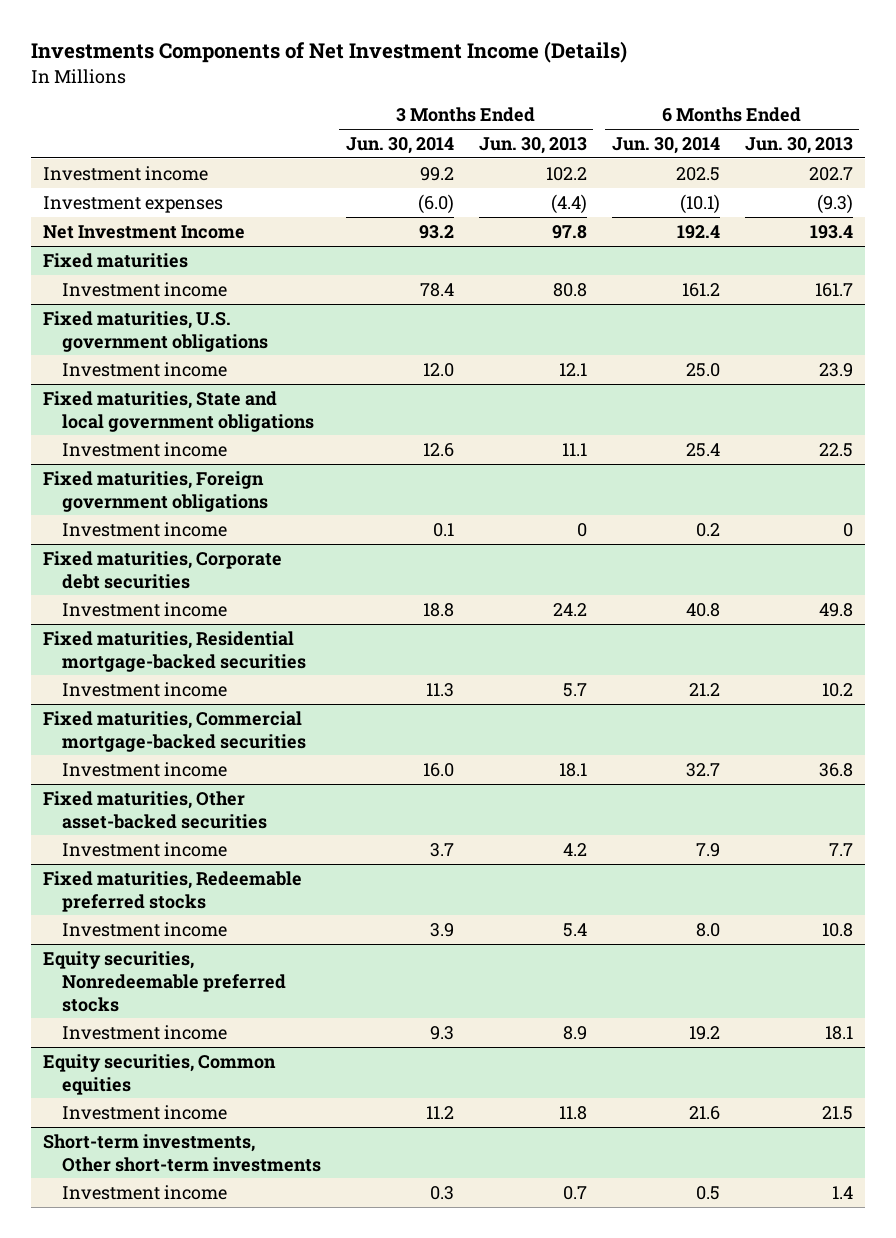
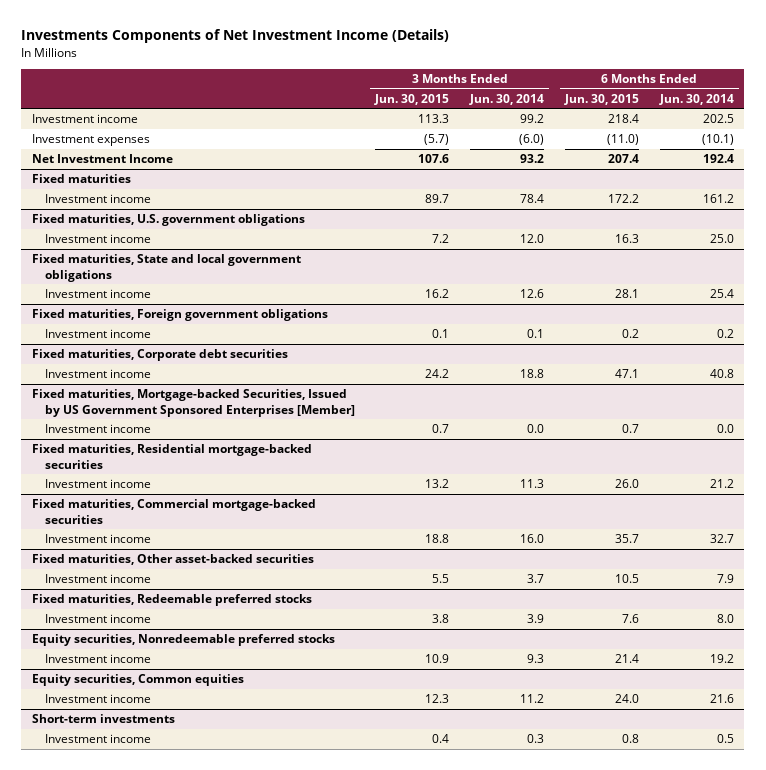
- | 3 Months Ended Jun. 30, 2014 | 3 Months Ended Jun. 30, 2013 | 6 Months Ended Jun. 30, 2014 | 6 Months Ended Jun. 30, 2013
+ | 3 Months Ended Jun. 30, 2015 | 3 Months Ended Jun. 30, 2014 | 6 Months Ended Jun. 30, 2015 | 6 Months Ended Jun. 30, 2014
+ Fixed maturities, Mortgage-backed Securities, Issued by US Government Sponsored Enterprises [Member]
+ Investment income | 0.7 | 0.0 | 0.7 | 0.0
- Short-term investments, Other short-term investments
+ Short-term investments

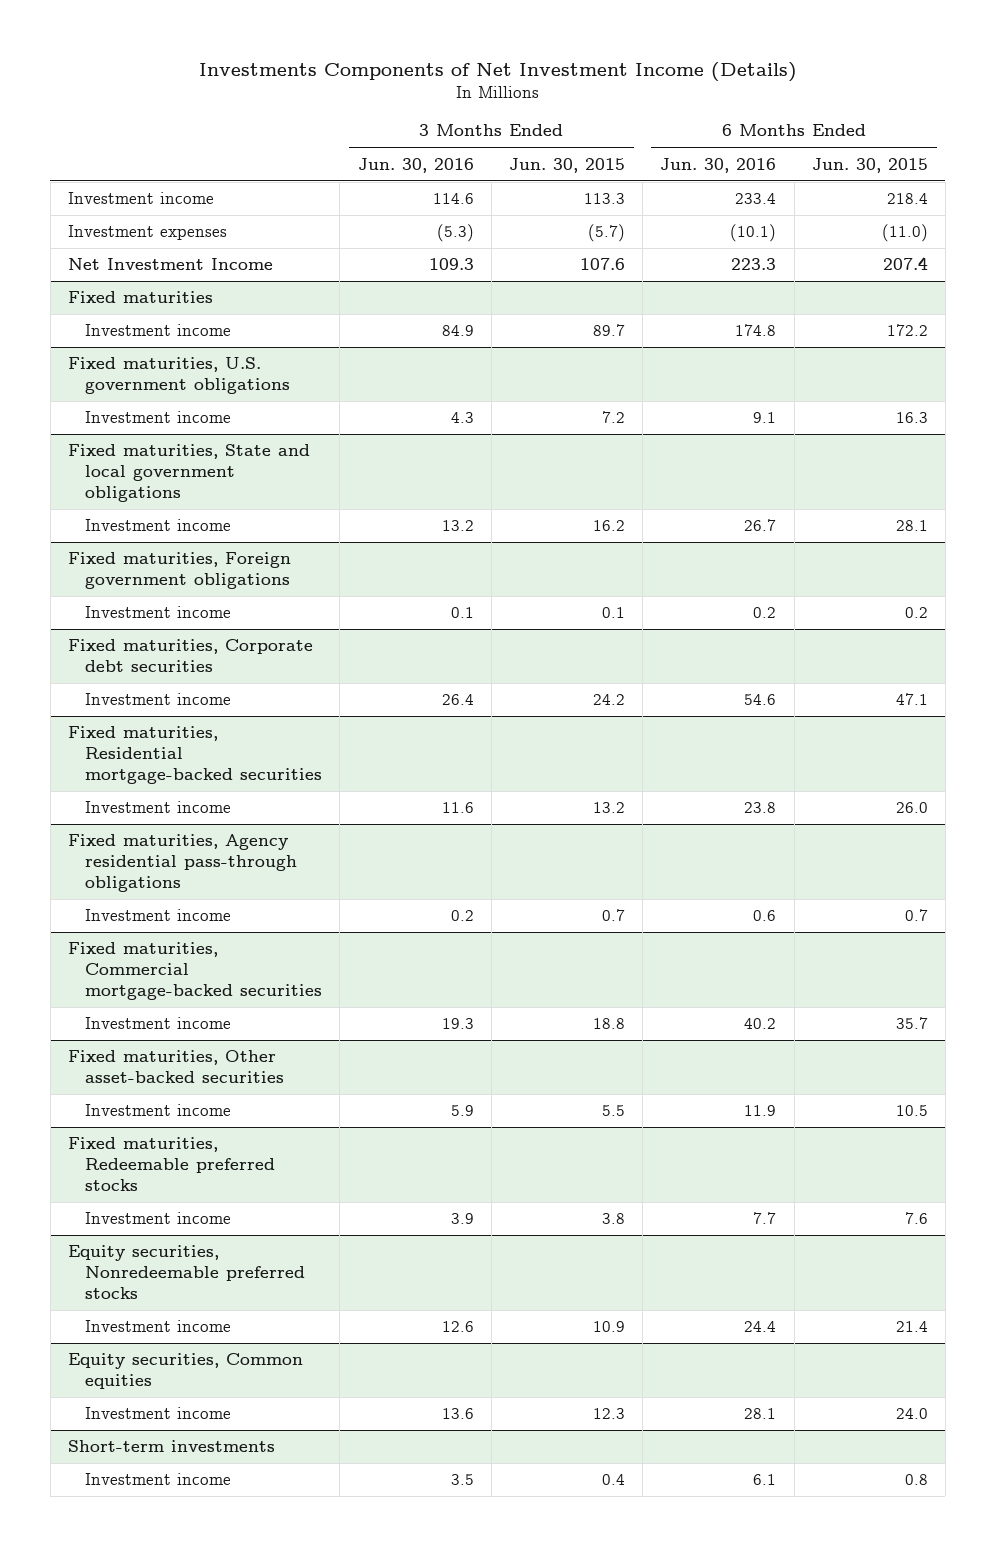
- | 3 Months Ended Jun. 30, 2015 | 3 Months Ended Jun. 30, 2014 | 6 Months Ended Jun. 30, 2015 | 6 Months Ended Jun. 30, 2014
+ | 3 Months Ended Jun. 30, 2016 | 3 Months Ended Jun. 30, 2015 | 6 Months Ended Jun. 30, 2016 | 6 Months Ended Jun. 30, 2015
- Fixed maturities, Mortgage-backed Securities, Issued by US Government Sponsored Enterprises [Member]
- Investment income | 0.7 | 0.0 | 0.7 | 0.0
+ Fixed maturities, Agency residential pass-through obligations
+ Investment income | 0.2 | 0.7 | 0.6 | 0.7

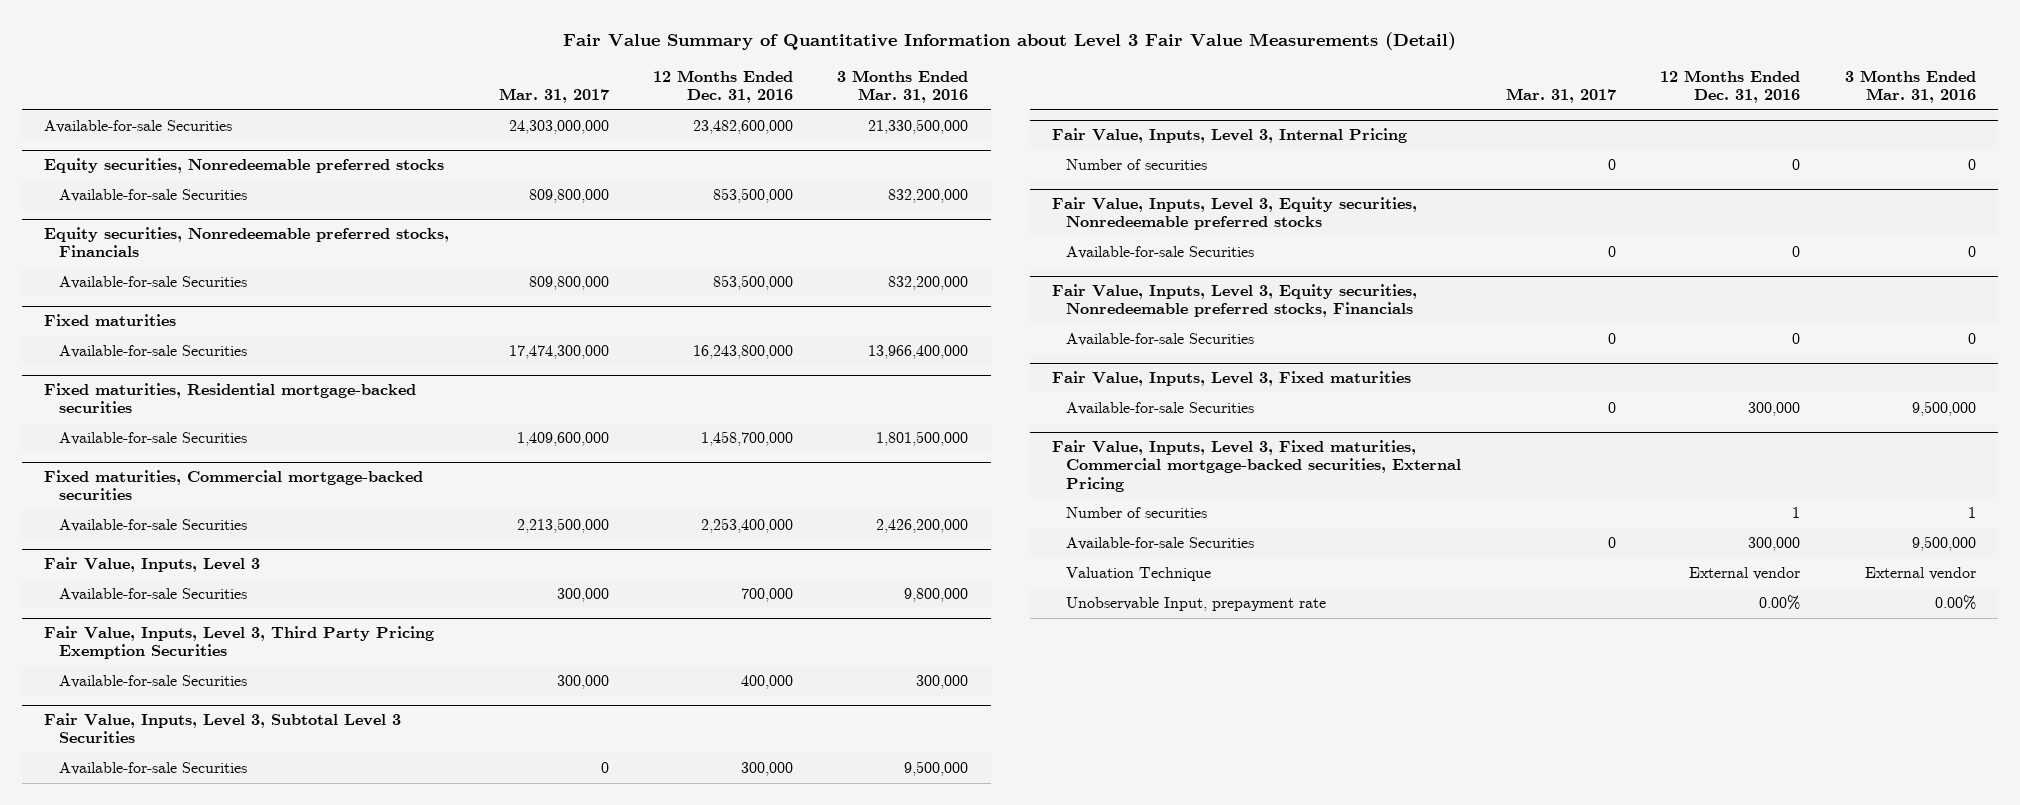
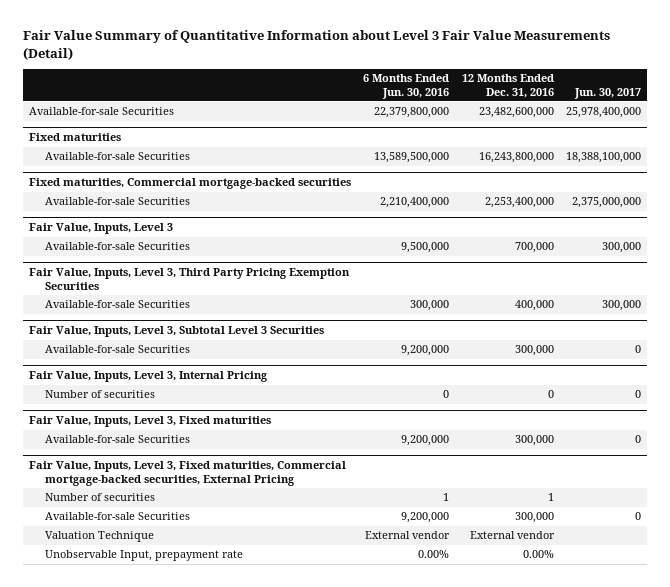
- | Mar. 31, 2017 | 12 Months Ended Dec. 31, 2016 | 3 Months Ended Mar. 31, 2016
+ | 6 Months Ended Jun. 30, 2016 | 12 Months Ended Dec. 31, 2016 | Jun. 30, 2017
- Equity securities, Nonredeemable preferred stocks
- Available-for-sale Securities | 809,800,000 | 853,500,000 | 832,200,000
- Equity securities, Nonredeemable preferred stocks, Financials
- Available-for-sale Securities | 809,800,000 | 853,500,000 | 832,200,000
- Fixed maturities, Residential mortgage-backed securities
- Available-for-sale Securities | 1,409,600,000 | 1,458,700,000 | 1,801,500,000
- Fair Value, Inputs, Level 3, Equity securities, Nonredeemable preferred stocks
- Available-for-sale Securities | 0 | 0 | 0
- Fair Value, Inputs, Level 3, Equity securities, Nonredeemable preferred stocks, Financials
- Available-for-sale Securities | 0 | 0 | 0

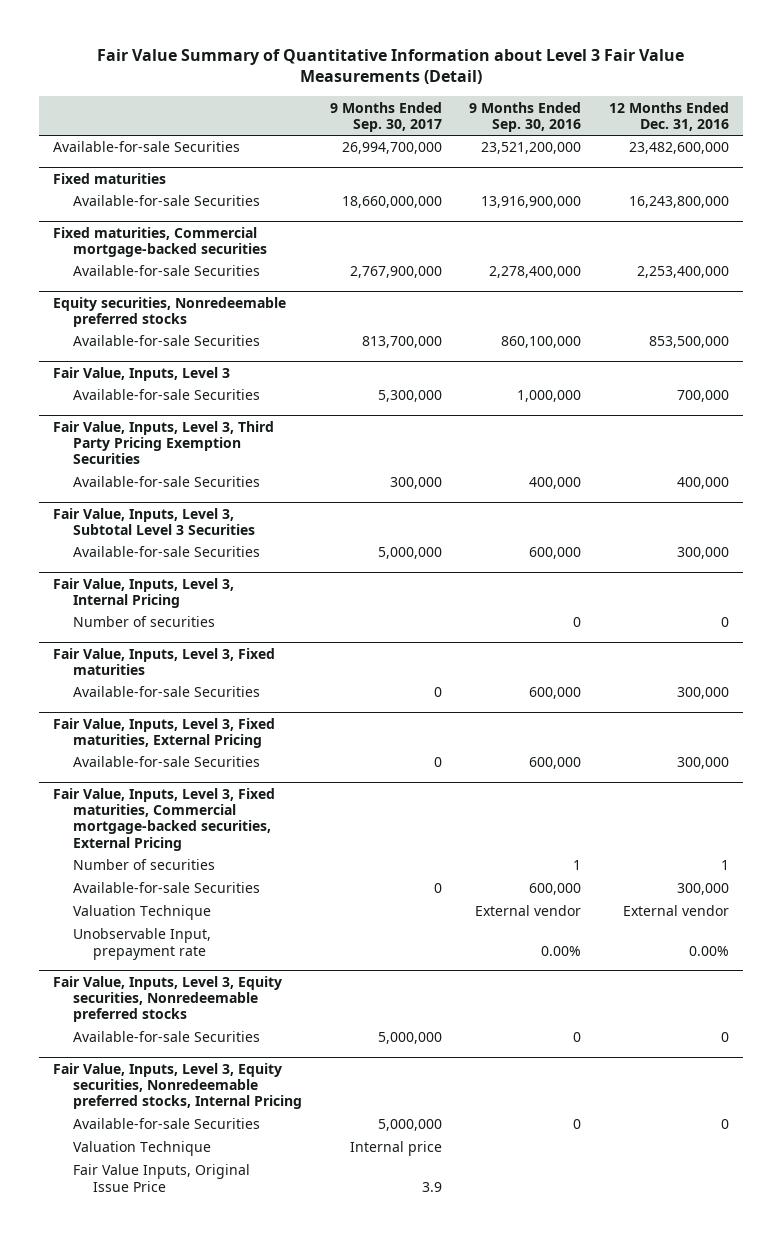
- | 6 Months Ended Jun. 30, 2016 | 12 Months Ended Dec. 31, 2016 | Jun. 30, 2017
+ | 9 Months Ended Sep. 30, 2017 | 9 Months Ended Sep. 30, 2016 | 12 Months Ended Dec. 31, 2016
+ Equity securities, Nonredeemable preferred stocks
+ Available-for-sale Securities | 813,700,000 | 860,100,000 | 853,500,000
+ Fair Value, Inputs, Level 3, Fixed maturities, External Pricing
+ Available-for-sale Securities | 0 | 600,000 | 300,000
+ Fair Value, Inputs, Level 3, Equity securities, Nonredeemable preferred stocks
+ Available-for-sale Securities | 5,000,000 | 0 | 0
+ Fair Value, Inputs, Level 3, Equity securities, Nonredeemable preferred stocks, Internal Pricing
+ Available-for-sale Securities | 5,000,000 | 0 | 0
+ Valuation Technique | Internal price | |
+ Fair Value Inputs, Original Issue Price | 3.9 | |

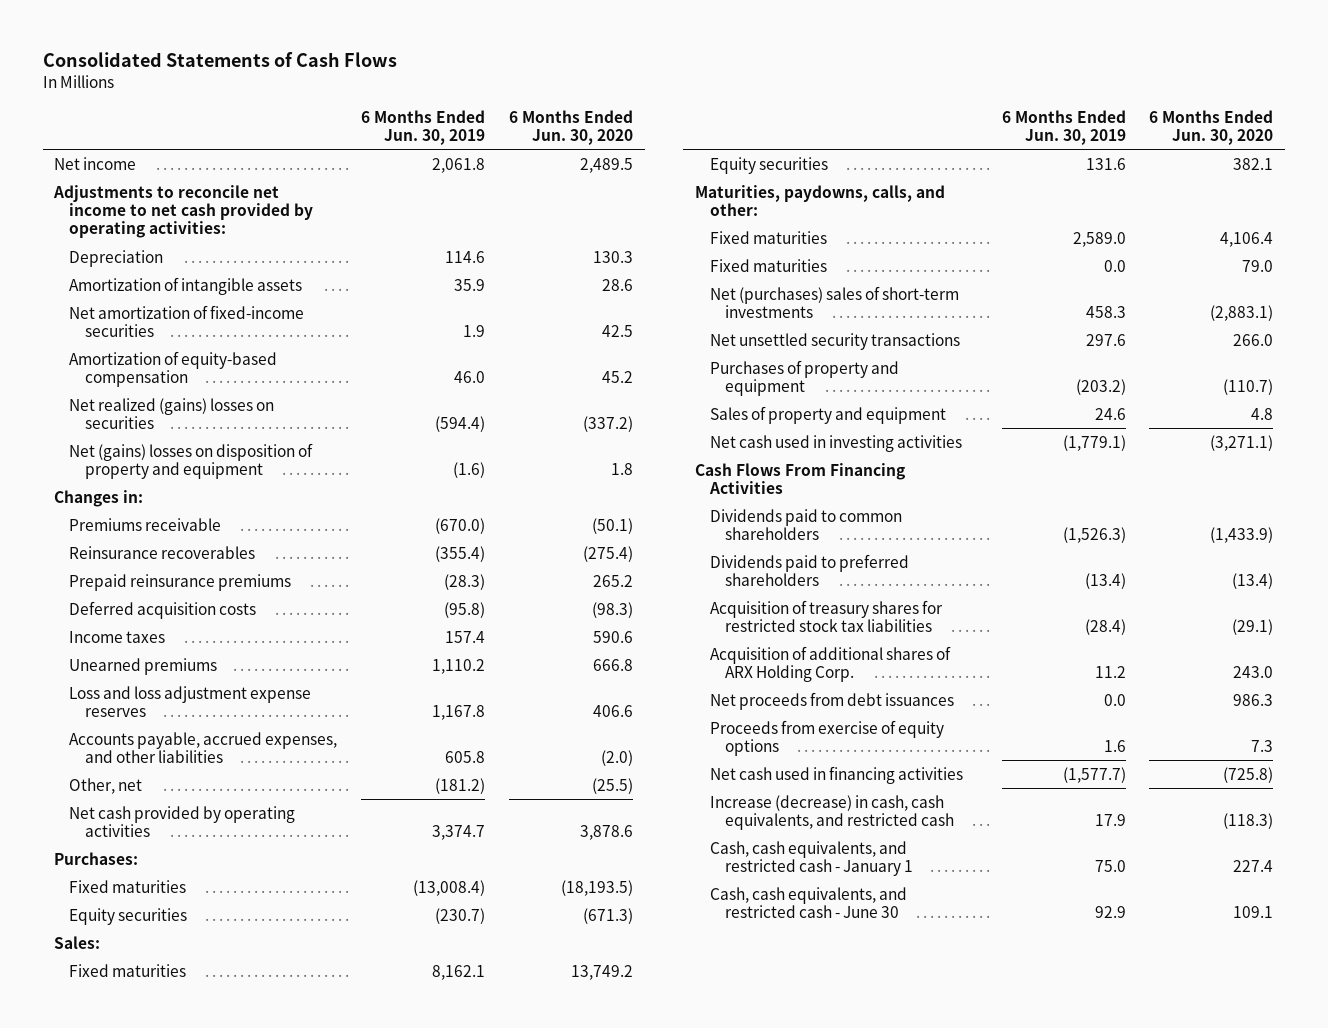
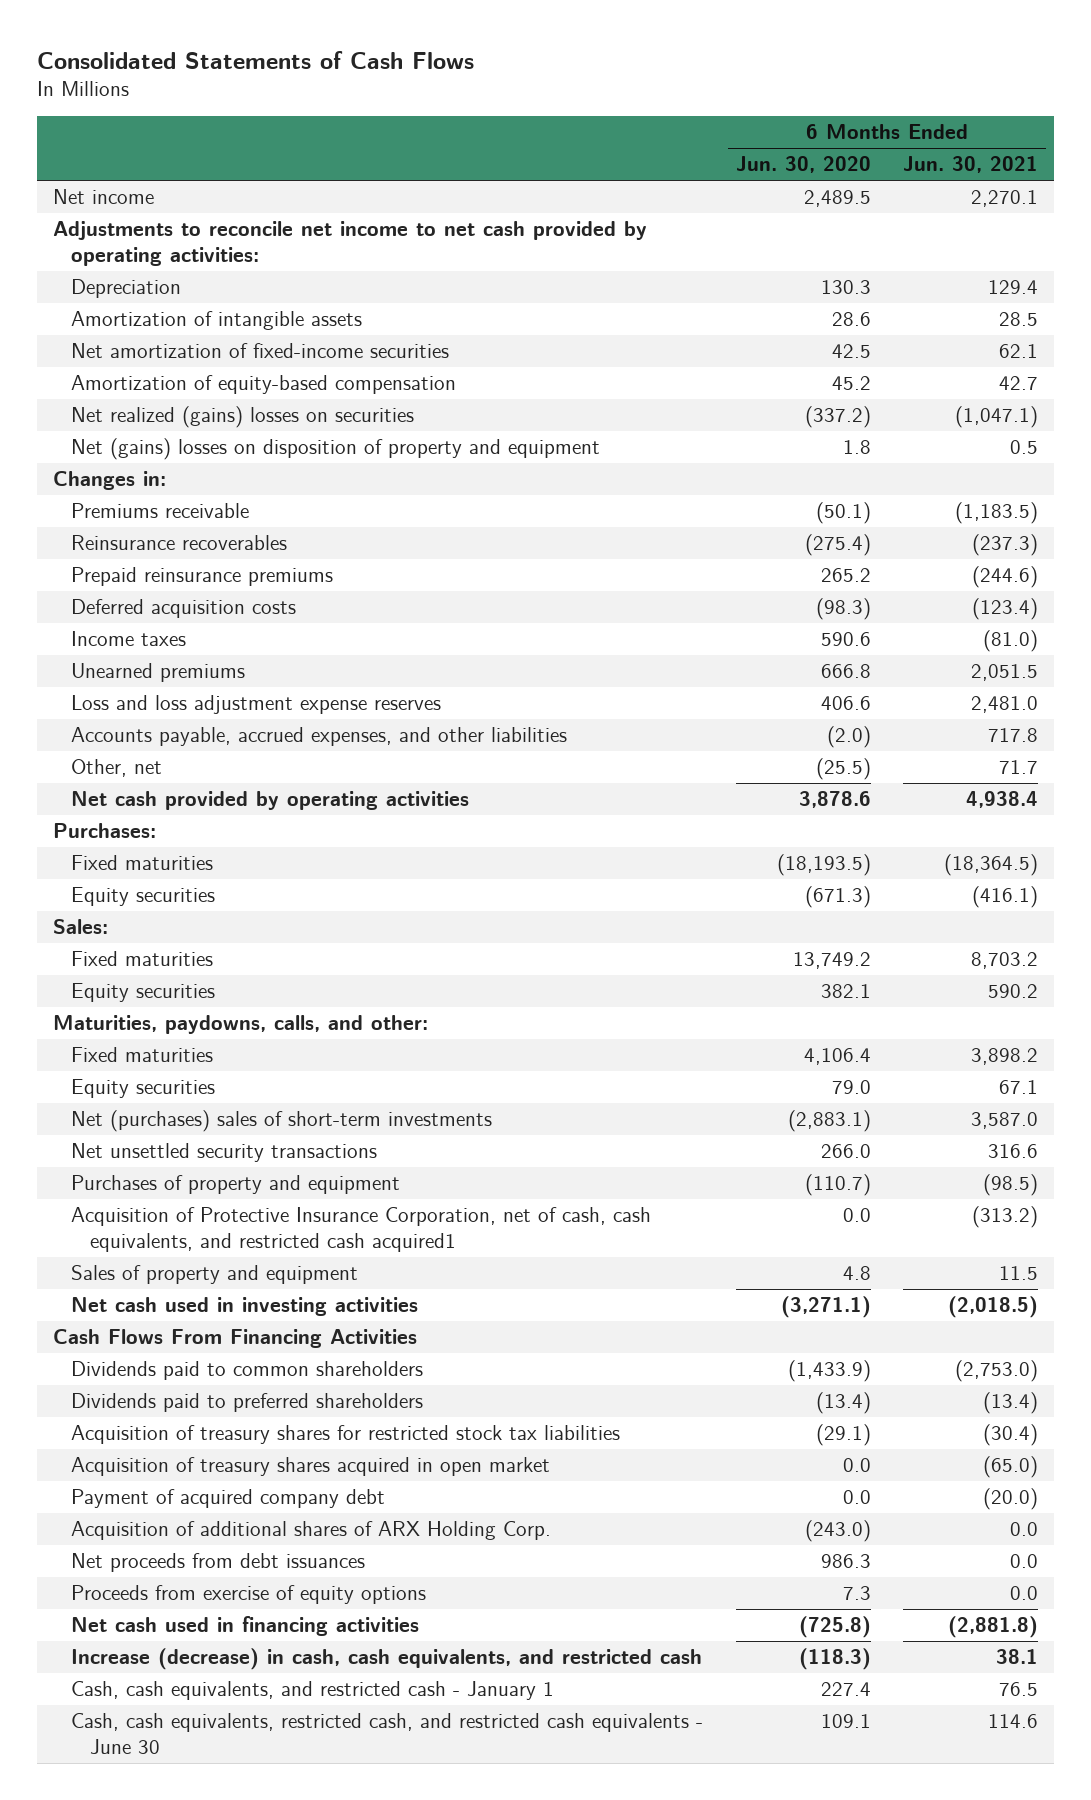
- | 6 Months Ended Jun. 30, 2019 | 6 Months Ended Jun. 30, 2020
+ | 6 Months Ended Jun. 30, 2020 | 6 Months Ended Jun. 30, 2021
- Fixed maturities | 0.0 | 79.0
+ Equity securities | 79.0 | 67.1
+ Acquisition of Protective Insurance Corporation, net of cash, cash equivalents, and restricted cash acquired1 | 0.0 | (313.2)
- Acquisition of additional shares of ARX Holding Corp. | 11.2 | 243.0
+ Acquisition of treasury shares acquired in open market | 0.0 | (65.0)
+ Payment of acquired company debt | 0.0 | (20.0)
+ Acquisition of additional shares of ARX Holding Corp. | (243.0) | 0.0
- Cash, cash equivalents, and restricted cash - June 30 | 92.9 | 109.1
+ Cash, cash equivalents, restricted cash, and restricted cash equivalents - June 30 | 109.1 | 114.6

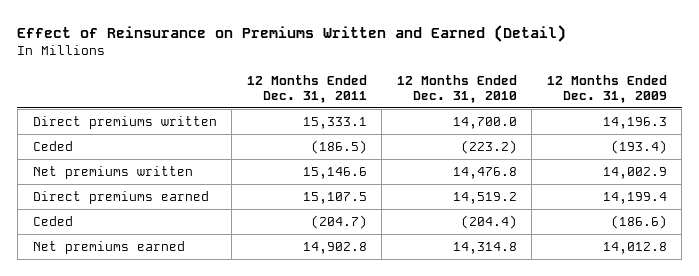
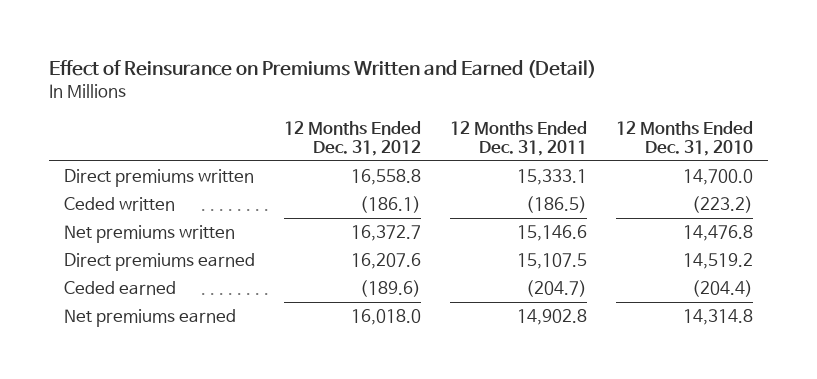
- | 12 Months Ended Dec. 31, 2011 | 12 Months Ended Dec. 31, 2010 | 12 Months Ended Dec. 31, 2009
+ | 12 Months Ended Dec. 31, 2012 | 12 Months Ended Dec. 31, 2011 | 12 Months Ended Dec. 31, 2010
- Ceded | (186.5) | (223.2) | (193.4)
+ Ceded written | (186.1) | (186.5) | (223.2)
- Ceded | (204.7) | (204.4) | (186.6)
+ Ceded earned | (189.6) | (204.7) | (204.4)

